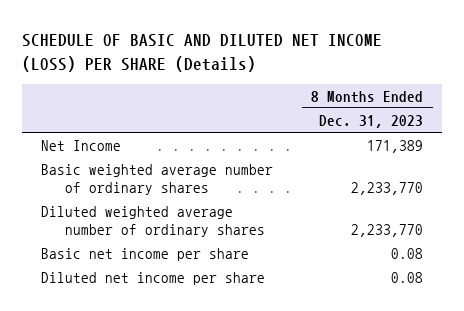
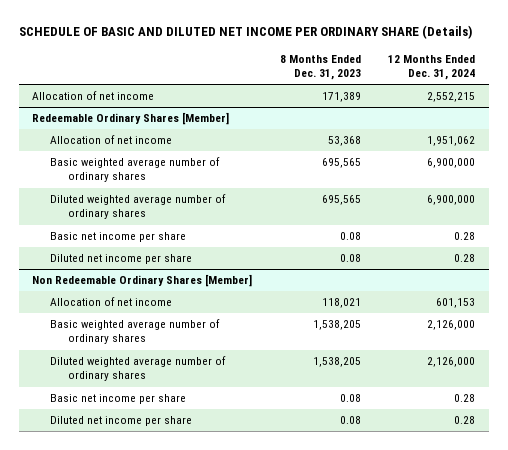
- SCHEDULE OF BASIC AND DILUTED NET INCOME (LOSS) PER SHARE (Details)
+ SCHEDULE OF BASIC AND DILUTED NET INCOME PER ORDINARY SHARE (Details)
- | 8 Months Ended Dec. 31, 2023
+ | 8 Months Ended Dec. 31, 2023 | 12 Months Ended Dec. 31, 2024
- Net Income | 171,389
- Basic weighted average number of ordinary shares | 2,233,770
- Diluted weighted average number of ordinary shares | 2,233,770
+ Allocation of net income | 171,389 | 2,552,215
+ Redeemable Ordinary Shares [Member]
+ Allocation of net income | 53,368 | 1,951,062
+ Basic weighted average number of ordinary shares | 695,565 | 6,900,000
+ Diluted weighted average number of ordinary shares | 695,565 | 6,900,000
+ Non Redeemable Ordinary Shares [Member]
+ Allocation of net income | 118,021 | 601,153
+ Basic weighted average number of ordinary shares | 1,538,205 | 2,126,000
+ Diluted weighted average number of ordinary shares | 1,538,205 | 2,126,000
+ Basic net income per share | 0.08 | 0.28
+ Diluted net income per share | 0.08 | 0.28

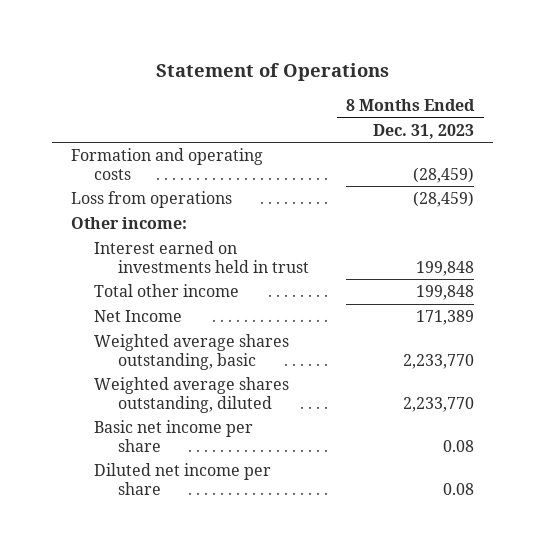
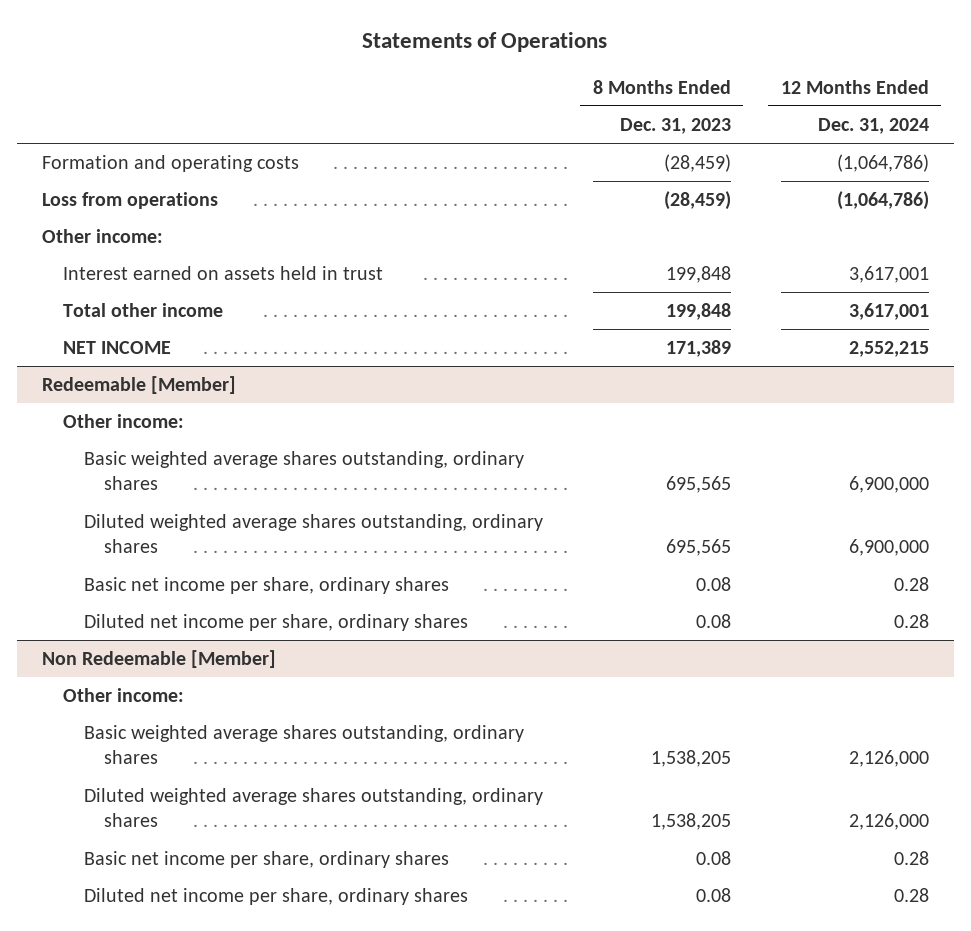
- Statement of Operations
+ Statements of Operations
- | 8 Months Ended Dec. 31, 2023
+ | 8 Months Ended Dec. 31, 2023 | 12 Months Ended Dec. 31, 2024
- Interest earned on investments held in trust | 199,848
+ Interest earned on assets held in trust | 199,848 | 3,617,001
- Net Income | 171,389
- Weighted average shares outstanding, basic | 2,233,770
- Weighted average shares outstanding, diluted | 2,233,770
- Basic net income per share | 0.08
- Diluted net income per share | 0.08
+ NET INCOME | 171,389 | 2,552,215
+ Redeemable [Member]
+ Other income:
+ Basic weighted average shares outstanding, ordinary shares | 695,565 | 6,900,000
+ Diluted weighted average shares outstanding, ordinary shares | 695,565 | 6,900,000
+ Basic net income per share, ordinary shares | 0.08 | 0.28
+ Diluted net income per share, ordinary shares | 0.08 | 0.28
+ Non Redeemable [Member]
+ Other income:
+ Basic weighted average shares outstanding, ordinary shares | 1,538,205 | 2,126,000
+ Diluted weighted average shares outstanding, ordinary shares | 1,538,205 | 2,126,000
+ Basic net income per share, ordinary shares | 0.08 | 0.28
+ Diluted net income per share, ordinary shares | 0.08 | 0.28

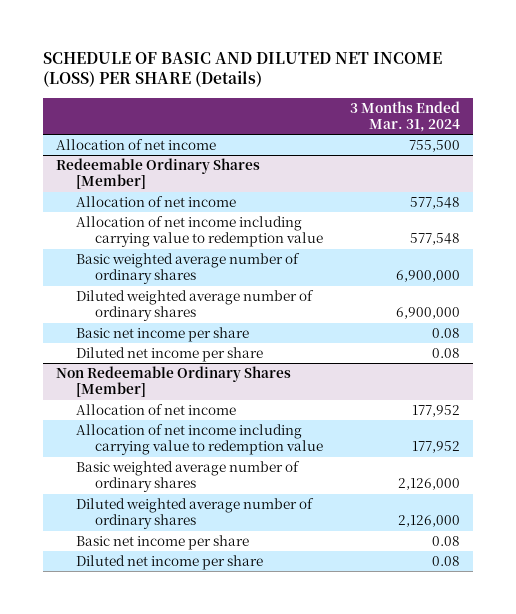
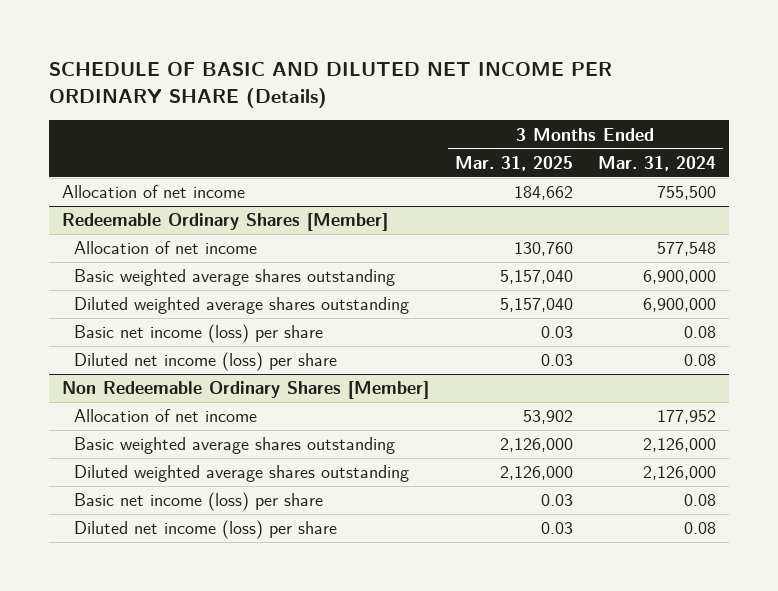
- SCHEDULE OF BASIC AND DILUTED NET INCOME (LOSS) PER SHARE (Details)
+ SCHEDULE OF BASIC AND DILUTED NET INCOME PER ORDINARY SHARE (Details)
- | 3 Months Ended Mar. 31, 2024
+ | 3 Months Ended Mar. 31, 2025 | 3 Months Ended Mar. 31, 2024
@ Redeemable Ordinary Shares [Member]
- Allocation of net income including carrying value to redemption value | 577,548
- Basic weighted average number of ordinary shares | 6,900,000
- Diluted weighted average number of ordinary shares | 6,900,000
- Basic net income per share | 0.08
- Diluted net income per share | 0.08
+ Basic weighted average shares outstanding | 5,157,040 | 6,900,000
+ Diluted weighted average shares outstanding | 5,157,040 | 6,900,000
+ Basic net income (loss) per share | 0.03 | 0.08
+ Diluted net income (loss) per share | 0.03 | 0.08
@ Non Redeemable Ordinary Shares [Member]
- Allocation of net income including carrying value to redemption value | 177,952
- Basic weighted average number of ordinary shares | 2,126,000
- Diluted weighted average number of ordinary shares | 2,126,000
- Basic net income per share | 0.08
- Diluted net income per share | 0.08
+ Basic weighted average shares outstanding | 2,126,000 | 2,126,000
+ Diluted weighted average shares outstanding | 2,126,000 | 2,126,000
+ Basic net income (loss) per share | 0.03 | 0.08
+ Diluted net income (loss) per share | 0.03 | 0.08

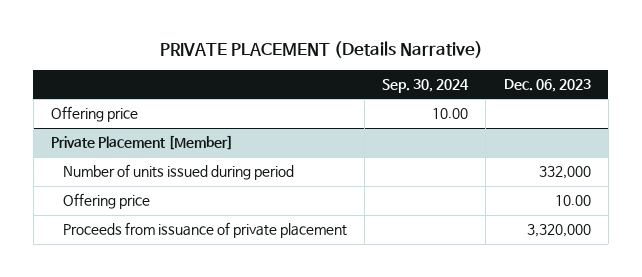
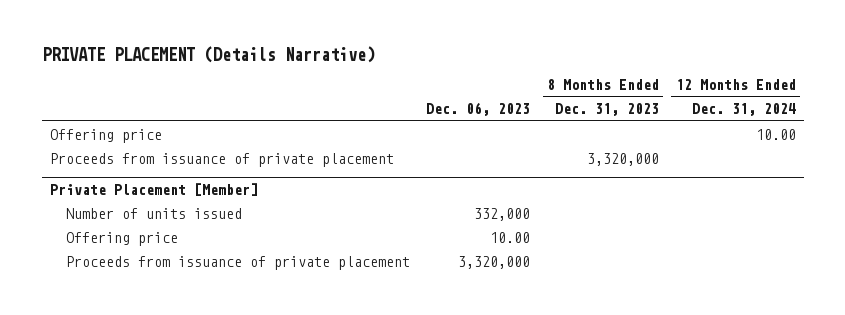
- | Sep. 30, 2024 | Dec. 06, 2023
+ | Dec. 06, 2023 | 8 Months Ended Dec. 31, 2023 | 12 Months Ended Dec. 31, 2024
+ Proceeds from issuance of private placement | | 3,320,000 |
@ Private Placement [Member]
- Number of units issued during period | | 332,000
+ Number of units issued | 332,000 | |

